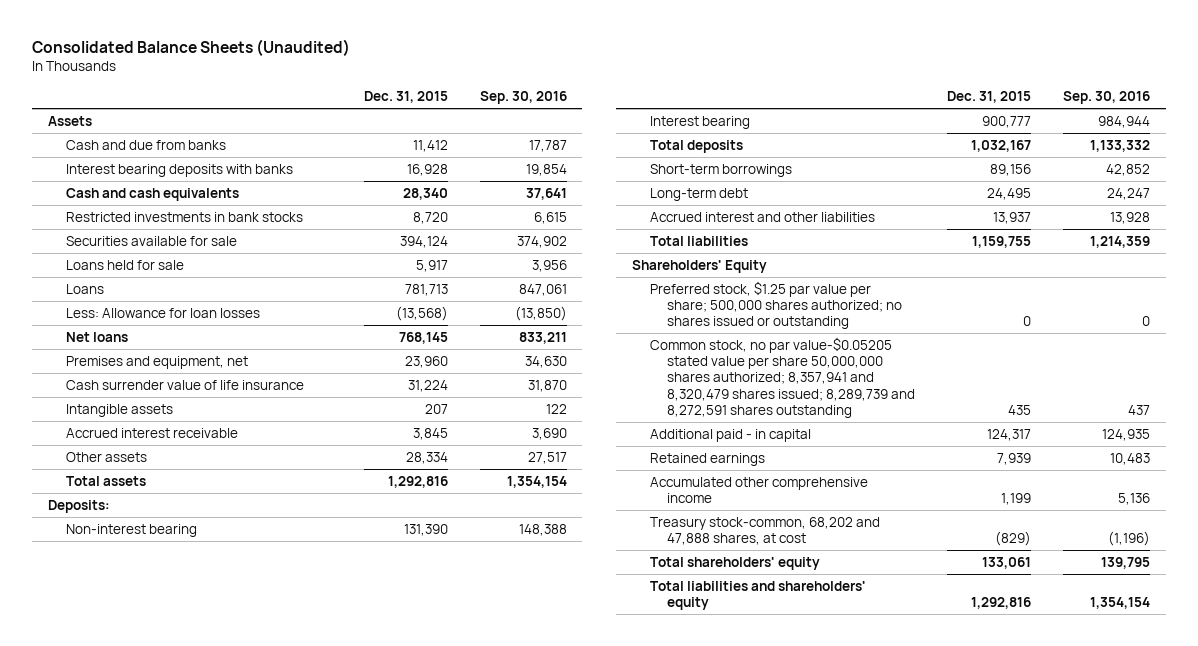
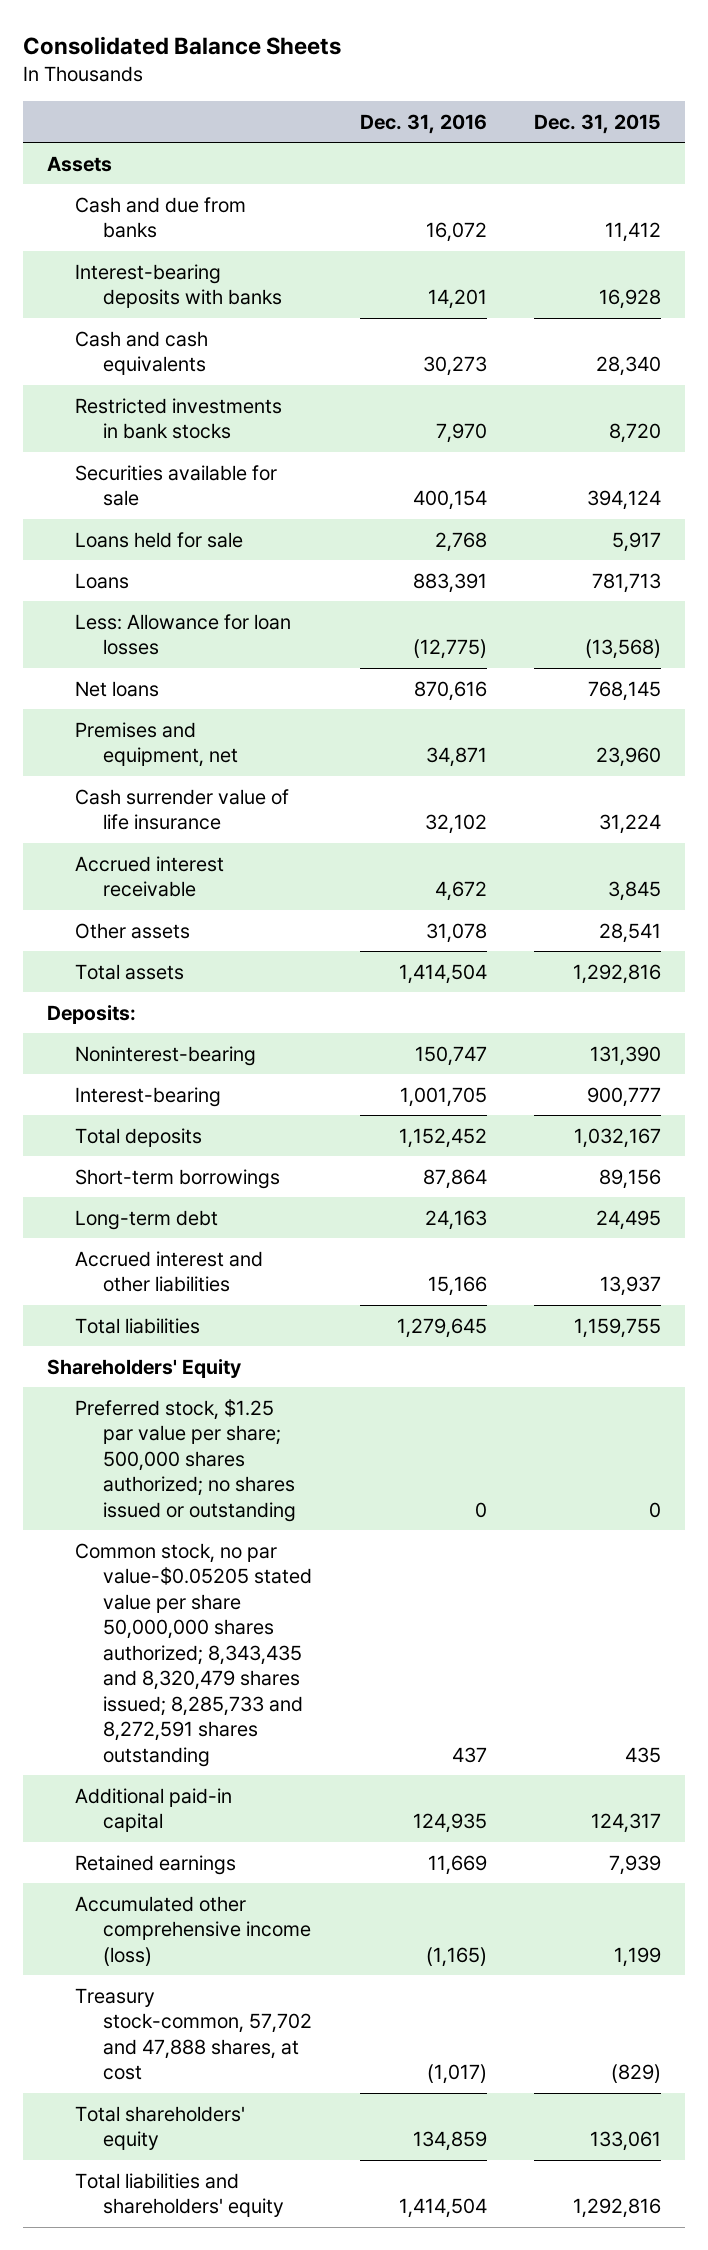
- Consolidated Balance Sheets (Unaudited)
+ Consolidated Balance Sheets
- | Dec. 31, 2015 | Sep. 30, 2016
+ | Dec. 31, 2016 | Dec. 31, 2015
- Interest bearing deposits with banks | 16,928 | 19,854
+ Interest-bearing deposits with banks | 14,201 | 16,928
- Intangible assets | 207 | 122
- Other assets | 28,334 | 27,517
+ Other assets | 31,078 | 28,541
- Non-interest bearing | 131,390 | 148,388
- Interest bearing | 900,777 | 984,944
+ Noninterest-bearing | 150,747 | 131,390
+ Interest-bearing | 1,001,705 | 900,777
- Common stock, no par value-$0.05205 stated value per share 50,000,000 shares authorized; 8,357,941 and 8,320,479 shares issued; 8,289,739 and 8,272,591 shares outstanding | 435 | 437
- Additional paid - in capital | 124,317 | 124,935
+ Common stock, no par value-$0.05205 stated value per share 50,000,000 shares authorized; 8,343,435 and 8,320,479 shares issued; 8,285,733 and 8,272,591 shares outstanding | 437 | 435
+ Additional paid-in capital | 124,935 | 124,317
- Accumulated other comprehensive income | 1,199 | 5,136
- Treasury stock-common, 68,202 and 47,888 shares, at cost | (829) | (1,196)
+ Accumulated other comprehensive income (loss) | (1,165) | 1,199
+ Treasury stock-common, 57,702 and 47,888 shares, at cost | (1,017) | (829)

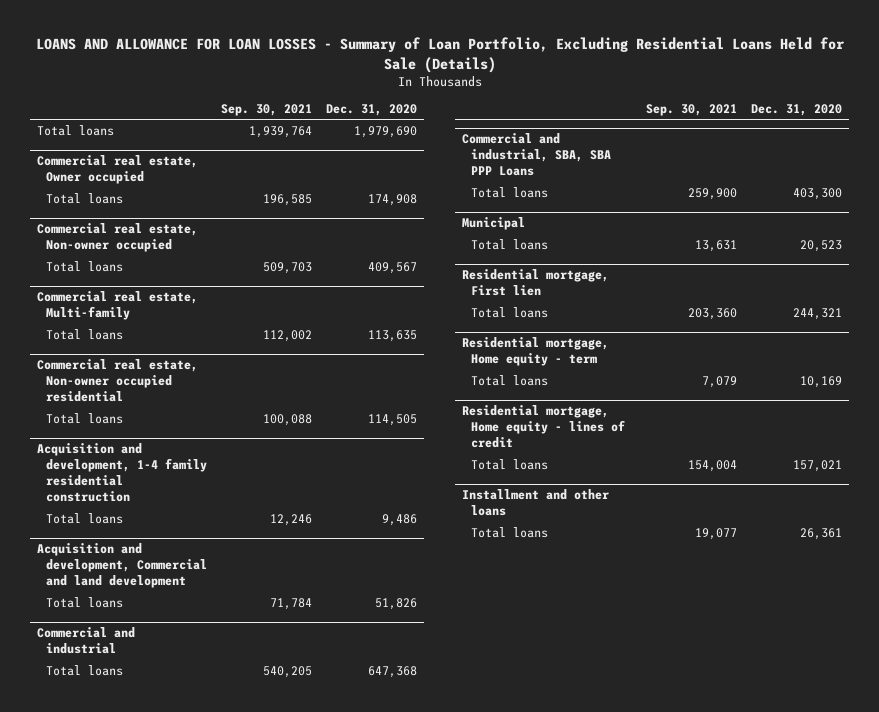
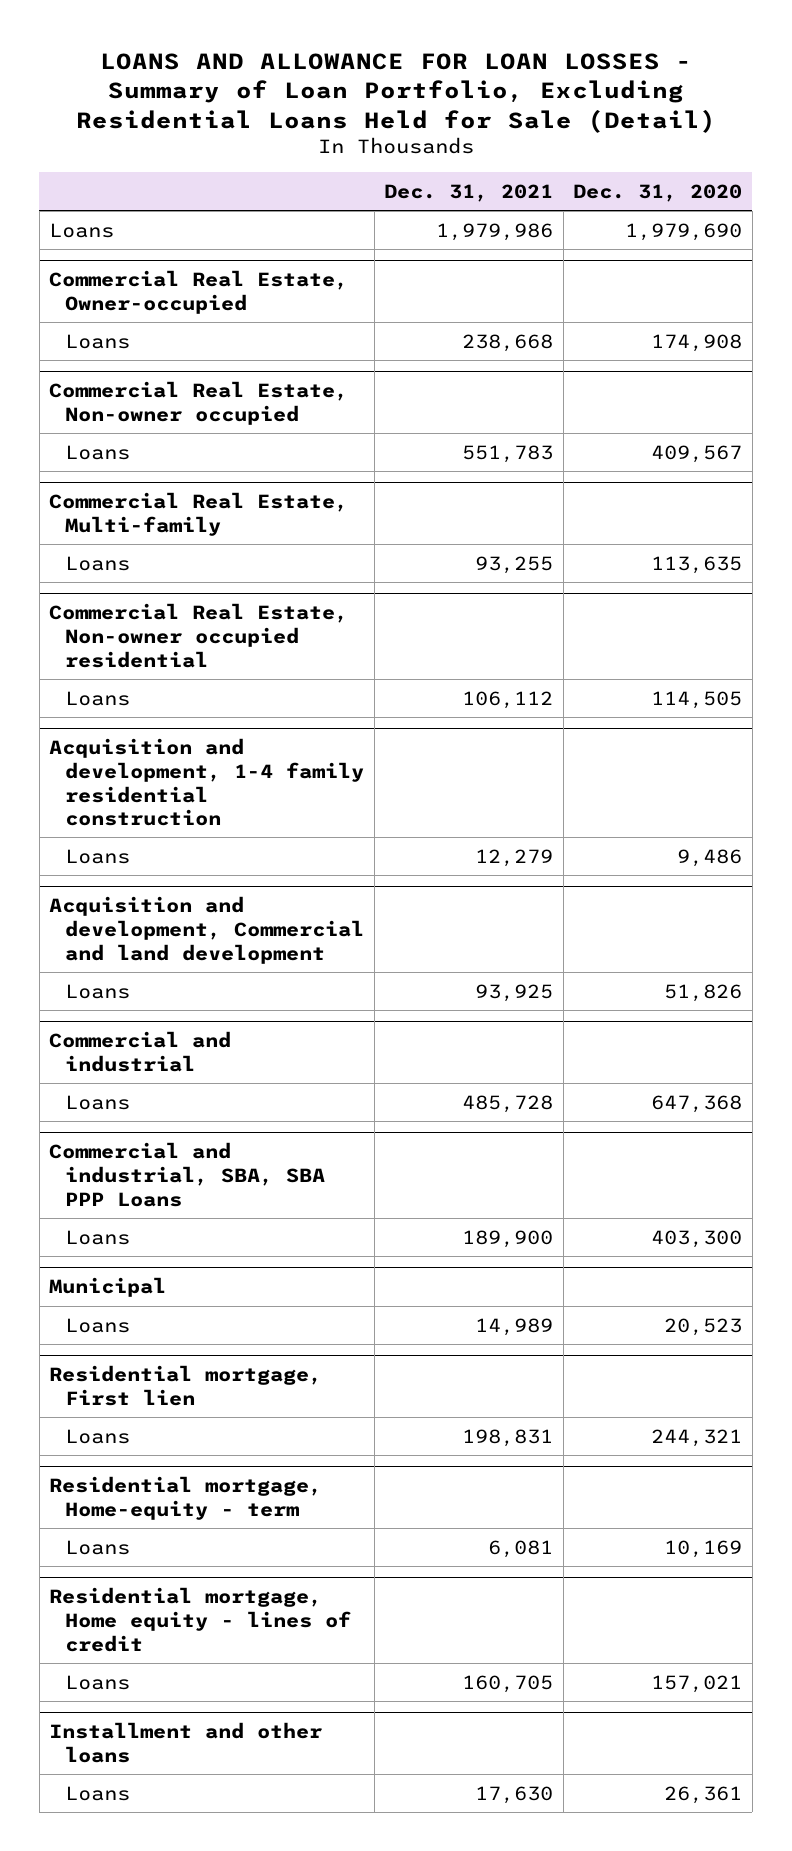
- LOANS AND ALLOWANCE FOR LOAN LOSSES - Summary of Loan Portfolio, Excluding Residential Loans Held for Sale (Details)
+ LOANS AND ALLOWANCE FOR LOAN LOSSES - Summary of Loan Portfolio, Excluding Residential Loans Held for Sale (Detail)
- | Sep. 30, 2021 | Dec. 31, 2020
+ | Dec. 31, 2021 | Dec. 31, 2020
- Total loans | 1,939,764 | 1,979,690
- Commercial real estate, Owner occupied
- Total loans | 196,585 | 174,908
- Commercial real estate, Non-owner occupied
- Total loans | 509,703 | 409,567
- Commercial real estate, Multi-family
- Total loans | 112,002 | 113,635
- Commercial real estate, Non-owner occupied residential
- Total loans | 100,088 | 114,505
+ Loans | 1,979,986 | 1,979,690
+ Commercial Real Estate, Owner-occupied
+ Loans | 238,668 | 174,908
+ Commercial Real Estate, Non-owner occupied
+ Loans | 551,783 | 409,567
+ Commercial Real Estate, Multi-family
+ Loans | 93,255 | 113,635
+ Commercial Real Estate, Non-owner occupied residential
+ Loans | 106,112 | 114,505
@ Acquisition and development, 1-4 family residential construction
- Total loans | 12,246 | 9,486
+ Loans | 12,279 | 9,486
@ Acquisition and development, Commercial and land development
- Total loans | 71,784 | 51,826
+ Loans | 93,925 | 51,826
@ Commercial and industrial
- Total loans | 540,205 | 647,368
+ Loans | 485,728 | 647,368
@ Commercial and industrial, SBA, SBA PPP Loans
- Total loans | 259,900 | 403,300
+ Loans | 189,900 | 403,300
@ Municipal
- Total loans | 13,631 | 20,523
+ Loans | 14,989 | 20,523
@ Residential mortgage, First lien
- Total loans | 203,360 | 244,321
- Residential mortgage, Home equity - term
- Total loans | 7,079 | 10,169
@ Residential mortgage, First lien
+ Loans | 198,831 | 244,321
+ Residential mortgage, Home-equity - term
+ Loans | 6,081 | 10,169
@ Residential mortgage, Home equity - lines of credit
- Total loans | 154,004 | 157,021
+ Loans | 160,705 | 157,021
@ Installment and other loans
- Total loans | 19,077 | 26,361
+ Loans | 17,630 | 26,361

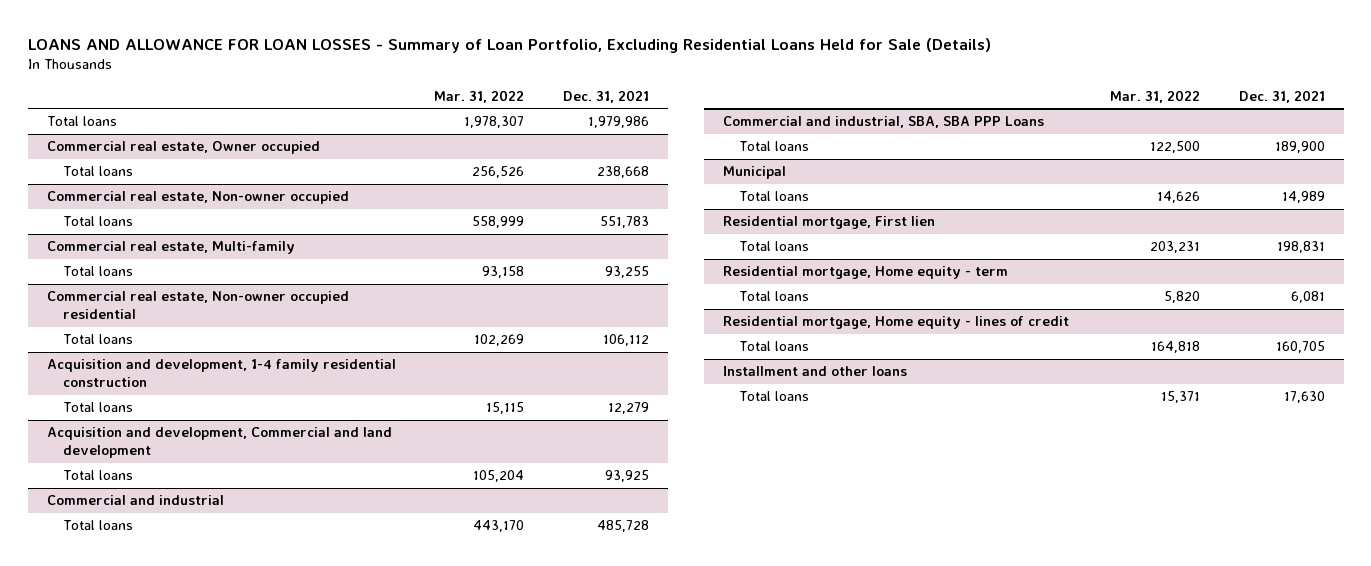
- LOANS AND ALLOWANCE FOR LOAN LOSSES - Summary of Loan Portfolio, Excluding Residential Loans Held for Sale (Detail)
+ LOANS AND ALLOWANCE FOR LOAN LOSSES - Summary of Loan Portfolio, Excluding Residential Loans Held for Sale (Details)
- | Dec. 31, 2021 | Dec. 31, 2020
+ | Mar. 31, 2022 | Dec. 31, 2021
- Loans | 1,979,986 | 1,979,690
- Commercial Real Estate, Owner-occupied
- Loans | 238,668 | 174,908
- Commercial Real Estate, Non-owner occupied
- Loans | 551,783 | 409,567
- Commercial Real Estate, Multi-family
- Loans | 93,255 | 113,635
- Commercial Real Estate, Non-owner occupied residential
- Loans | 106,112 | 114,505
+ Total loans | 1,978,307 | 1,979,986
+ Commercial real estate, Owner occupied
+ Total loans | 256,526 | 238,668
+ Commercial real estate, Non-owner occupied
+ Total loans | 558,999 | 551,783
+ Commercial real estate, Multi-family
+ Total loans | 93,158 | 93,255
+ Commercial real estate, Non-owner occupied residential
+ Total loans | 102,269 | 106,112
@ Acquisition and development, 1-4 family residential construction
- Loans | 12,279 | 9,486
+ Total loans | 15,115 | 12,279
@ Acquisition and development, Commercial and land development
- Loans | 93,925 | 51,826
+ Total loans | 105,204 | 93,925
@ Commercial and industrial
- Loans | 485,728 | 647,368
+ Total loans | 443,170 | 485,728
@ Commercial and industrial, SBA, SBA PPP Loans
- Loans | 189,900 | 403,300
+ Total loans | 122,500 | 189,900
@ Municipal
- Loans | 14,989 | 20,523
+ Total loans | 14,626 | 14,989
@ Residential mortgage, First lien
- Loans | 198,831 | 244,321
- Residential mortgage, Home-equity - term
- Loans | 6,081 | 10,169
@ Residential mortgage, First lien
+ Total loans | 203,231 | 198,831
+ Residential mortgage, Home equity - term
+ Total loans | 5,820 | 6,081
@ Residential mortgage, Home equity - lines of credit
- Loans | 160,705 | 157,021
+ Total loans | 164,818 | 160,705
@ Installment and other loans
- Loans | 17,630 | 26,361
+ Total loans | 15,371 | 17,630

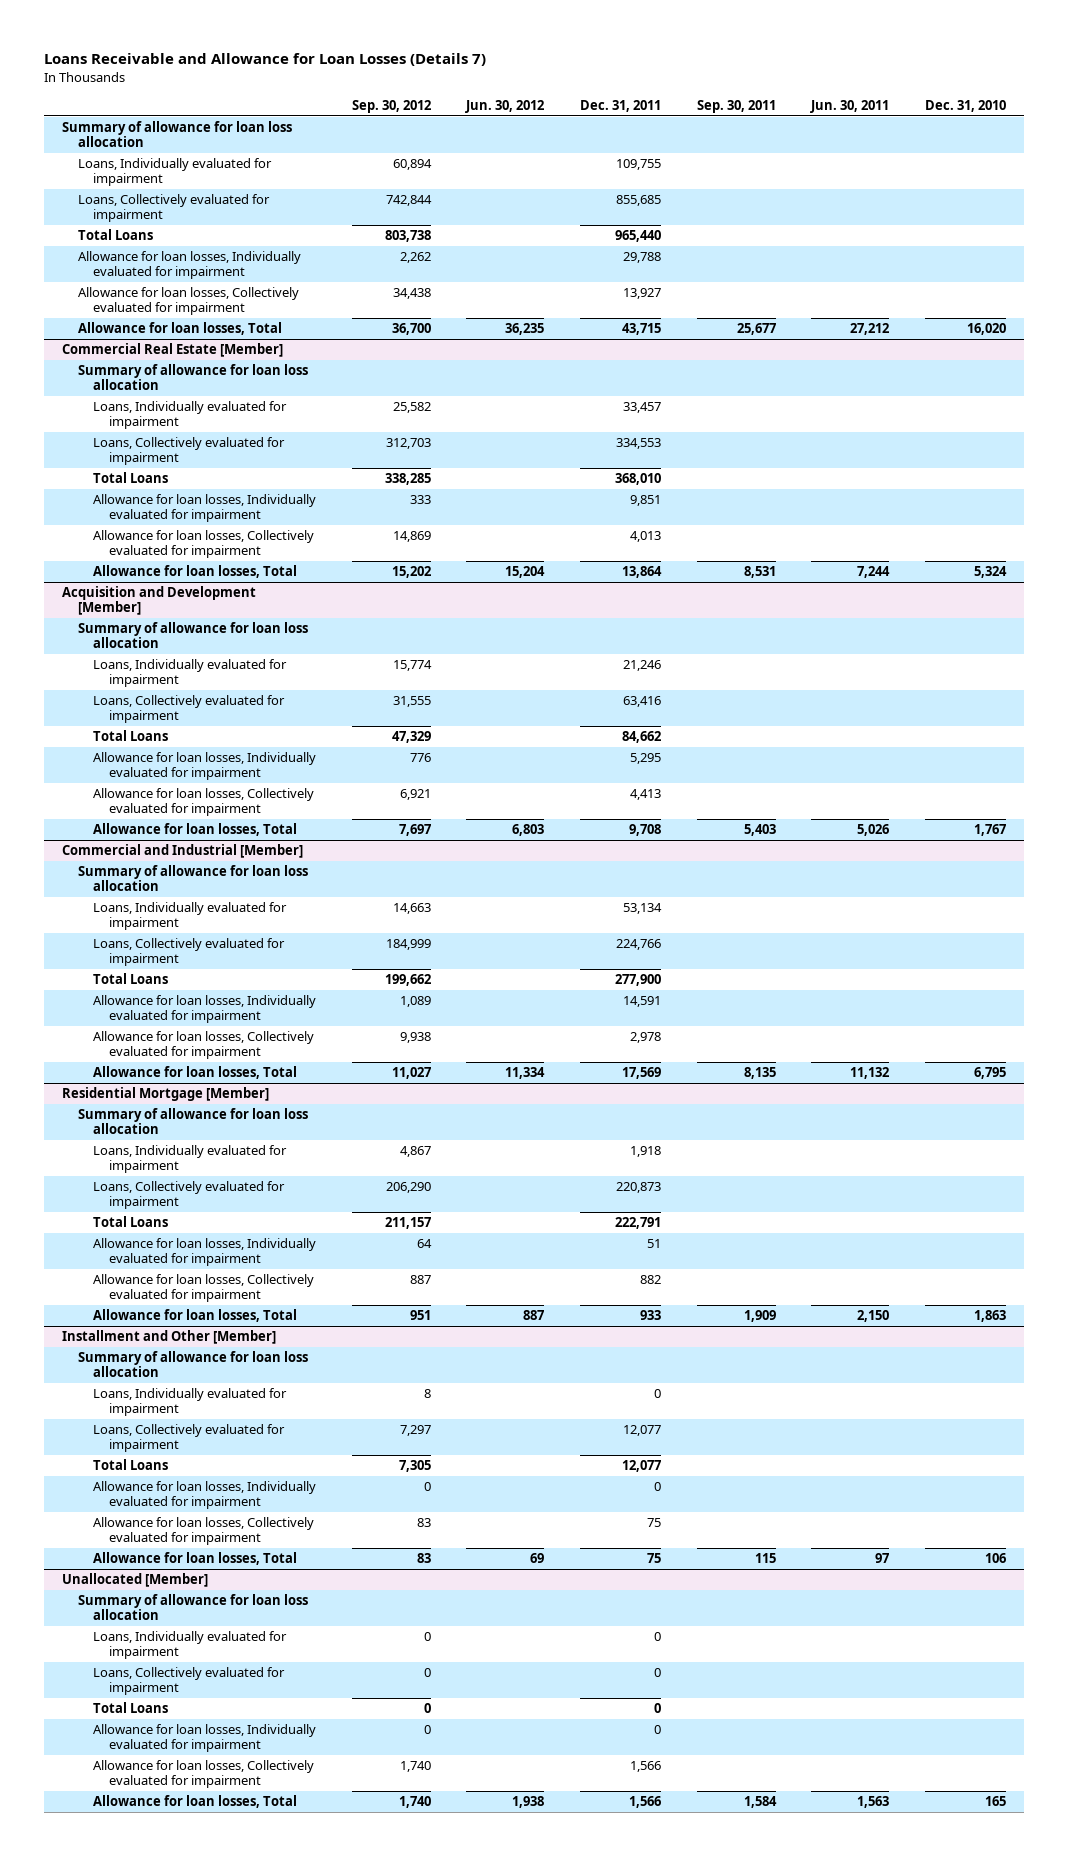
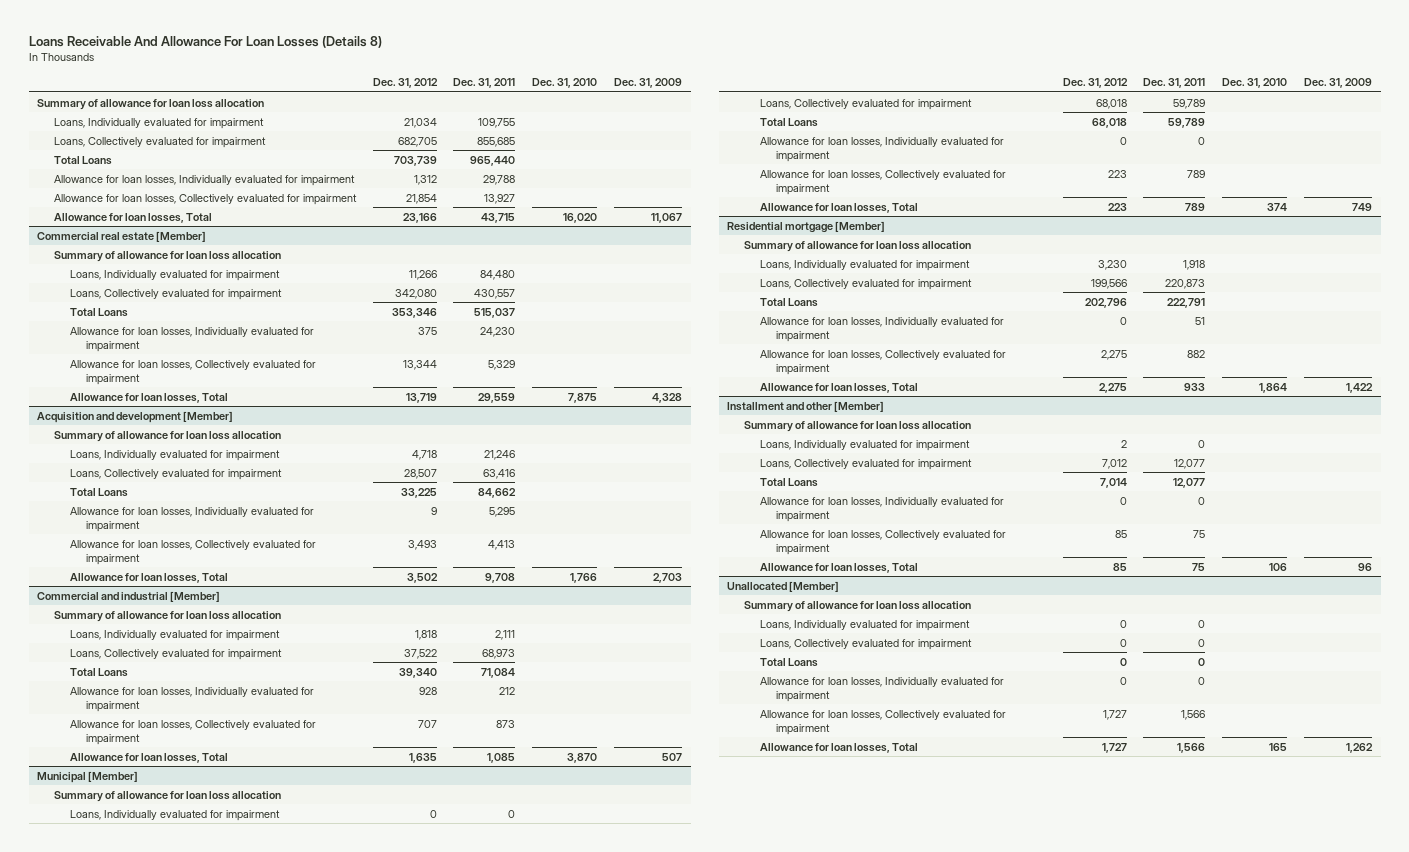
- Loans Receivable and Allowance for Loan Losses (Details 7)
+ Loans Receivable And Allowance For Loan Losses (Details 8)
- | Sep. 30, 2012 | Jun. 30, 2012 | Dec. 31, 2011 | Sep. 30, 2011 | Jun. 30, 2011 | Dec. 31, 2010
+ | Dec. 31, 2012 | Dec. 31, 2011 | Dec. 31, 2010 | Dec. 31, 2009
- Commercial Real Estate [Member]
+ Commercial real estate [Member]
- Loans, Individually evaluated for impairment | 25,582 | | 33,457 | | |
- Loans, Collectively evaluated for impairment | 312,703 | | 334,553 | | |
- Total Loans | 338,285 | | 368,010 | | |
- Allowance for loan losses, Individually evaluated for impairment | 333 | | 9,851 | | |
- Allowance for loan losses, Collectively evaluated for impairment | 14,869 | | 4,013 | | |
- Allowance for loan losses, Total | 15,202 | 15,204 | 13,864 | 8,531 | 7,244 | 5,324
- Acquisition and Development [Member]
+ Loans, Individually evaluated for impairment | 11,266 | 84,480 | |
+ Loans, Collectively evaluated for impairment | 342,080 | 430,557 | |
+ Total Loans | 353,346 | 515,037 | |
+ Allowance for loan losses, Individually evaluated for impairment | 375 | 24,230 | |
+ Allowance for loan losses, Collectively evaluated for impairment | 13,344 | 5,329 | |
+ Allowance for loan losses, Total | 13,719 | 29,559 | 7,875 | 4,328
+ Acquisition and development [Member]
- Allowance for loan losses, Total | 7,697 | 6,803 | 9,708 | 5,403 | 5,026 | 1,767
- Commercial and Industrial [Member]
+ Allowance for loan losses, Total | 3,502 | 9,708 | 1,766 | 2,703
+ Commercial and industrial [Member]
- Loans, Individually evaluated for impairment | 14,663 | | 53,134 | | |
- Loans, Collectively evaluated for impairment | 184,999 | | 224,766 | | |
- Total Loans | 199,662 | | 277,900 | | |
- Allowance for loan losses, Individually evaluated for impairment | 1,089 | | 14,591 | | |
- Allowance for loan losses, Collectively evaluated for impairment | 9,938 | | 2,978 | | |
- Allowance for loan losses, Total | 11,027 | 11,334 | 17,569 | 8,135 | 11,132 | 6,795
- Residential Mortgage [Member]
+ Loans, Individually evaluated for impairment | 1,818 | 2,111 | |
+ Loans, Collectively evaluated for impairment | 37,522 | 68,973 | |
+ Total Loans | 39,340 | 71,084 | |
+ Allowance for loan losses, Individually evaluated for impairment | 928 | 212 | |
+ Allowance for loan losses, Collectively evaluated for impairment | 707 | 873 | |
+ Allowance for loan losses, Total | 1,635 | 1,085 | 3,870 | 507
+ Municipal [Member]
+ Loans, Individually evaluated for impairment | 0 | 0 | |
+ Loans, Collectively evaluated for impairment | 68,018 | 59,789 | |
+ Total Loans | 68,018 | 59,789 | |
+ Allowance for loan losses, Individually evaluated for impairment | 0 | 0 | |
+ Allowance for loan losses, Collectively evaluated for impairment | 223 | 789 | |
+ Allowance for loan losses, Total | 223 | 789 | 374 | 749
+ Residential mortgage [Member]
+ Summary of allowance for loan loss allocation
- Allowance for loan losses, Total | 951 | 887 | 933 | 1,909 | 2,150 | 1,863
- Installment and Other [Member]
+ Allowance for loan losses, Total | 2,275 | 933 | 1,864 | 1,422
+ Installment and other [Member]

